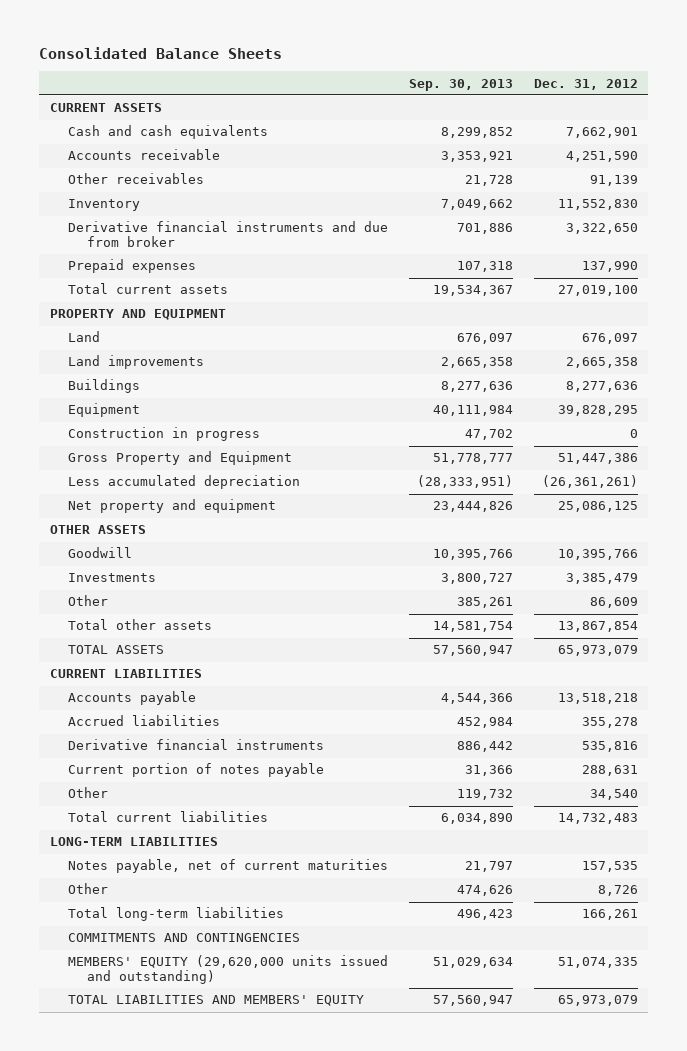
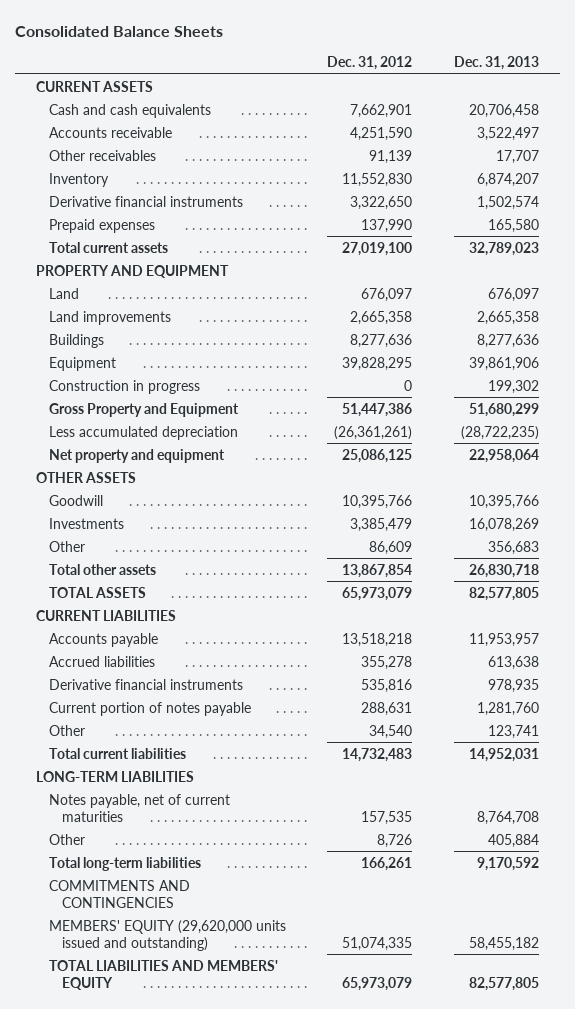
- | Sep. 30, 2013 | Dec. 31, 2012
+ | Dec. 31, 2012 | Dec. 31, 2013
- Derivative financial instruments and due from broker | 701,886 | 3,322,650
+ Derivative financial instruments | 3,322,650 | 1,502,574

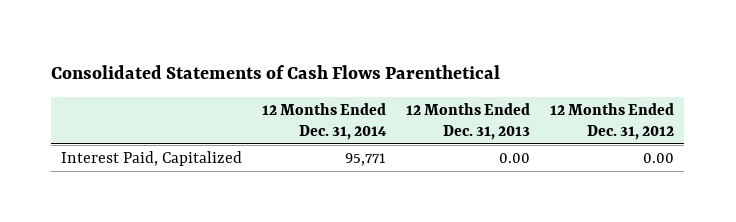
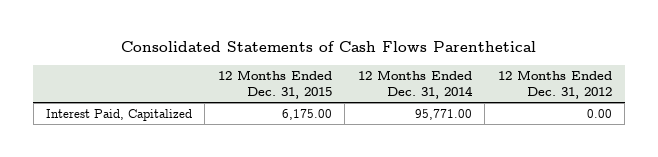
- | 12 Months Ended Dec. 31, 2014 | 12 Months Ended Dec. 31, 2013 | 12 Months Ended Dec. 31, 2012
+ | 12 Months Ended Dec. 31, 2015 | 12 Months Ended Dec. 31, 2014 | 12 Months Ended Dec. 31, 2012
- Interest Paid, Capitalized | 95,771 | 0.00 | 0.00
+ Interest Paid, Capitalized | 6,175.00 | 95,771.00 | 0.00

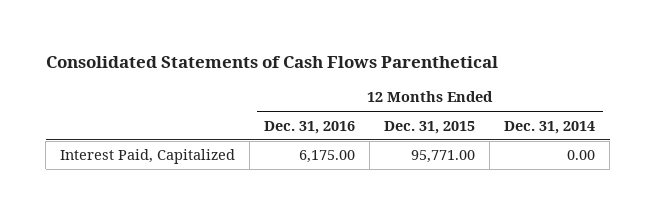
- | 12 Months Ended Dec. 31, 2015 | 12 Months Ended Dec. 31, 2014 | 12 Months Ended Dec. 31, 2012
+ | 12 Months Ended Dec. 31, 2016 | 12 Months Ended Dec. 31, 2015 | 12 Months Ended Dec. 31, 2014
- Interest Paid, Capitalized | 6,175.00 | 95,771.00 | 0.00
+ Interest Paid, Capitalized | 6,175.00 | 95,771.00 | 0.00

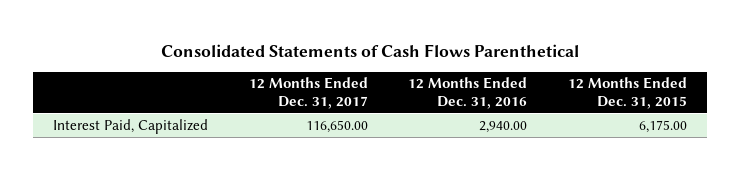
- | 12 Months Ended Dec. 31, 2016 | 12 Months Ended Dec. 31, 2015 | 12 Months Ended Dec. 31, 2014
+ | 12 Months Ended Dec. 31, 2017 | 12 Months Ended Dec. 31, 2016 | 12 Months Ended Dec. 31, 2015
- Interest Paid, Capitalized | 6,175.00 | 95,771.00 | 0.00
+ Interest Paid, Capitalized | 116,650.00 | 2,940.00 | 6,175.00

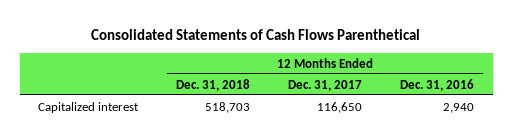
- | 12 Months Ended Dec. 31, 2017 | 12 Months Ended Dec. 31, 2016 | 12 Months Ended Dec. 31, 2015
+ | 12 Months Ended Dec. 31, 2018 | 12 Months Ended Dec. 31, 2017 | 12 Months Ended Dec. 31, 2016
- Interest Paid, Capitalized | 116,650.00 | 2,940.00 | 6,175.00
+ Capitalized interest | 518,703 | 116,650 | 2,940

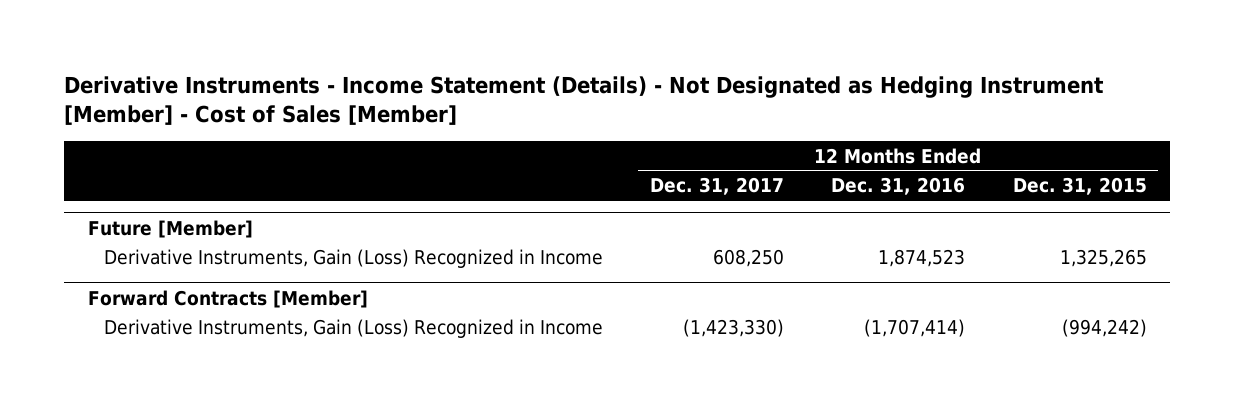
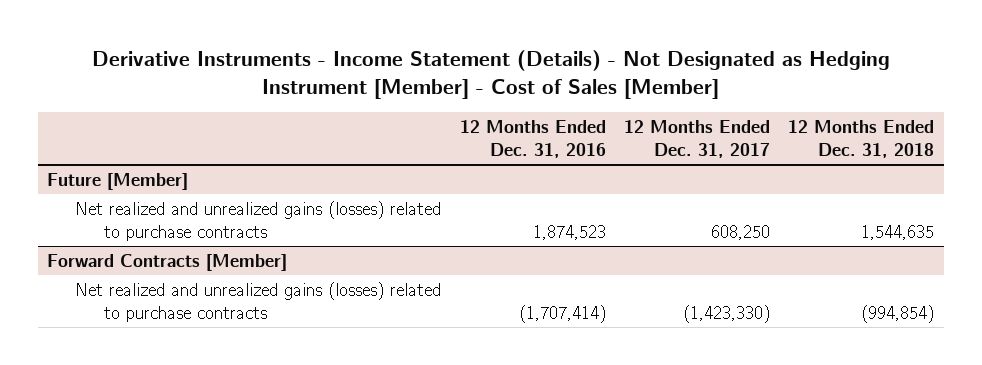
- | 12 Months Ended Dec. 31, 2017 | 12 Months Ended Dec. 31, 2016 | 12 Months Ended Dec. 31, 2015
+ | 12 Months Ended Dec. 31, 2016 | 12 Months Ended Dec. 31, 2017 | 12 Months Ended Dec. 31, 2018
@ Future [Member]
- Derivative Instruments, Gain (Loss) Recognized in Income | 608,250 | 1,874,523 | 1,325,265
+ Net realized and unrealized gains (losses) related to purchase contracts | 1,874,523 | 608,250 | 1,544,635
@ Forward Contracts [Member]
- Derivative Instruments, Gain (Loss) Recognized in Income | (1,423,330) | (1,707,414) | (994,242)
+ Net realized and unrealized gains (losses) related to purchase contracts | (1,707,414) | (1,423,330) | (994,854)

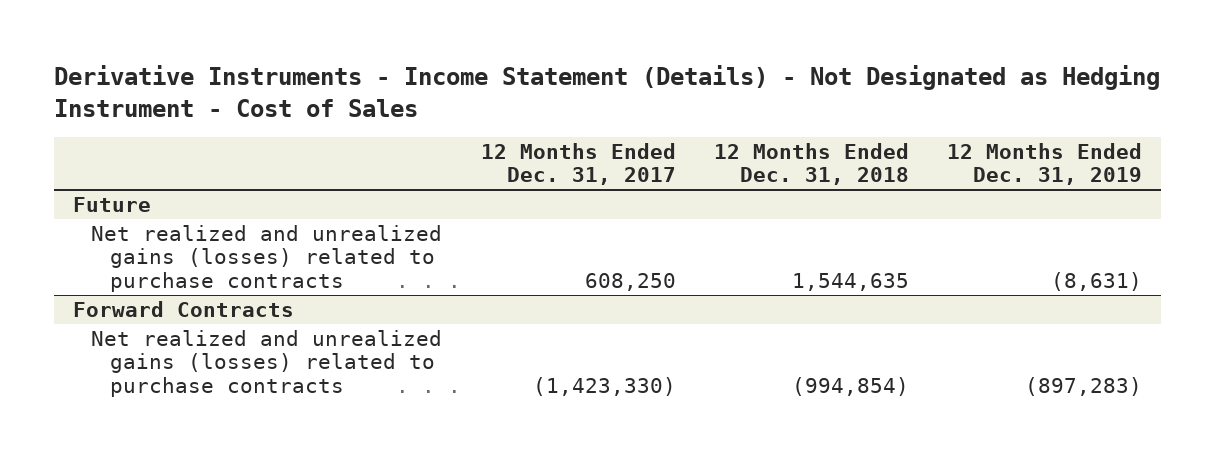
- Derivative Instruments - Income Statement (Details) - Not Designated as Hedging Instrument [Member] - Cost of Sales [Member]
+ Derivative Instruments - Income Statement (Details) - Not Designated as Hedging Instrument - Cost of Sales
- | 12 Months Ended Dec. 31, 2016 | 12 Months Ended Dec. 31, 2017 | 12 Months Ended Dec. 31, 2018
+ | 12 Months Ended Dec. 31, 2017 | 12 Months Ended Dec. 31, 2018 | 12 Months Ended Dec. 31, 2019
- Future [Member]
+ Future
- Forward Contracts [Member]
+ Forward Contracts

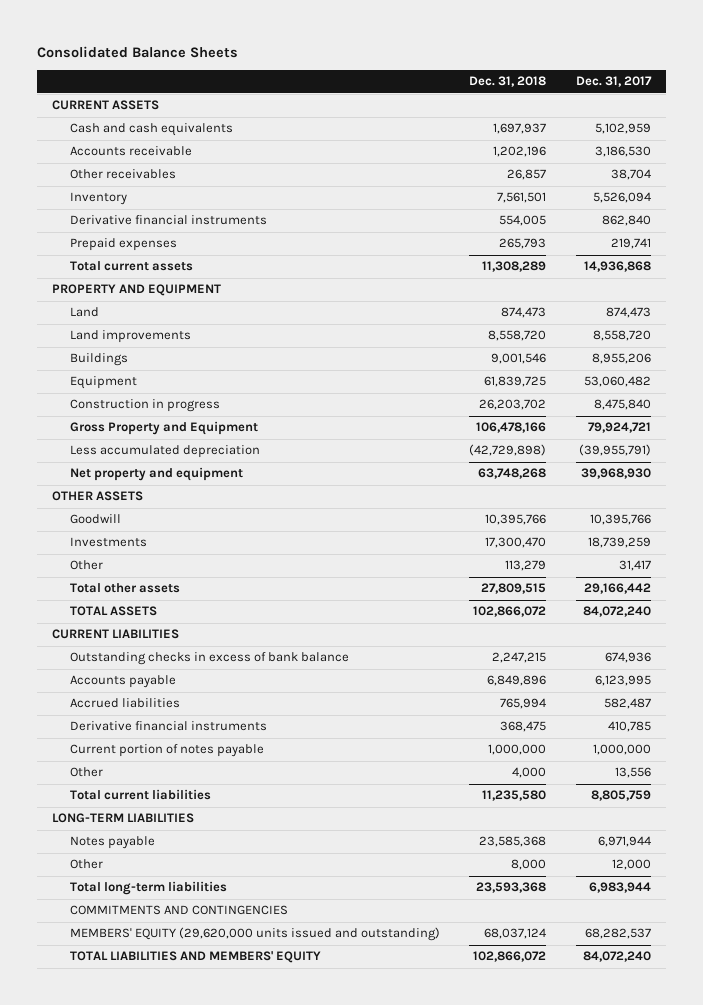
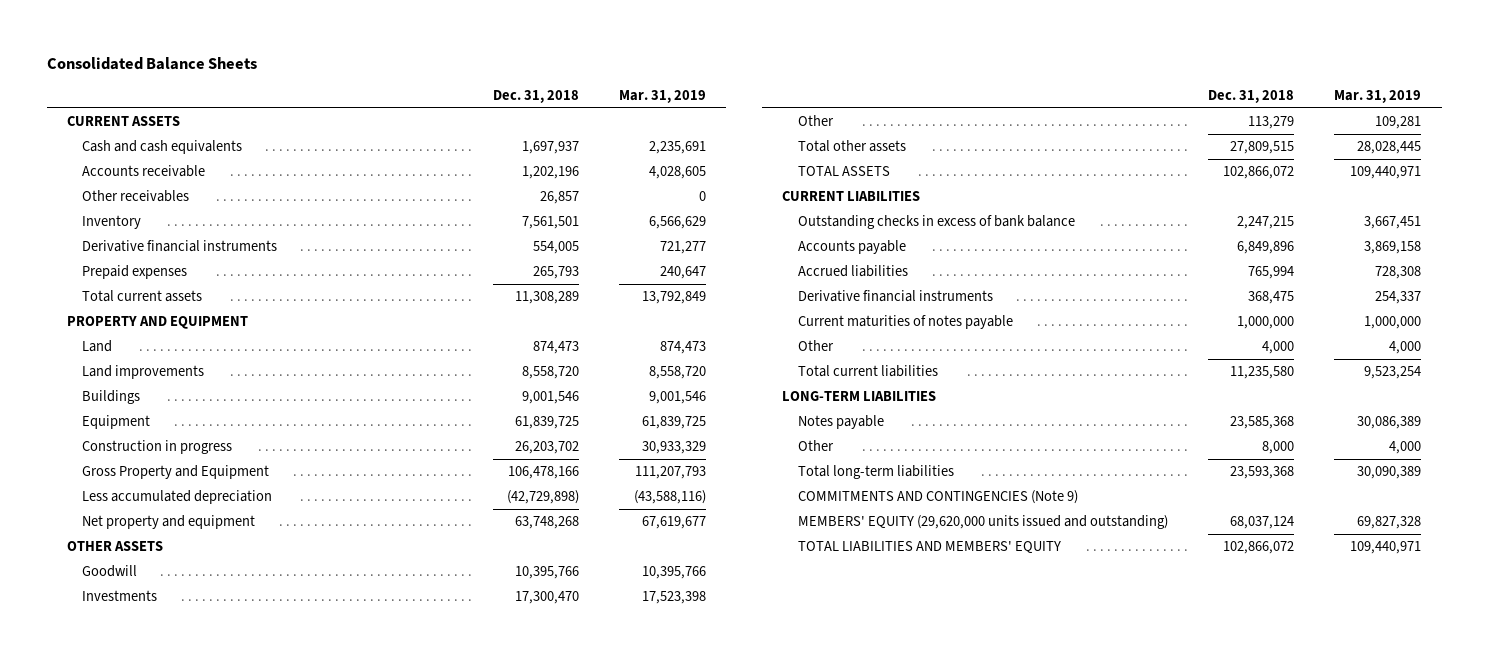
- | Dec. 31, 2018 | Dec. 31, 2017
+ | Dec. 31, 2018 | Mar. 31, 2019
- Current portion of notes payable | 1,000,000 | 1,000,000
+ Current maturities of notes payable | 1,000,000 | 1,000,000
- COMMITMENTS AND CONTINGENCIES
+ COMMITMENTS AND CONTINGENCIES (Note 9)

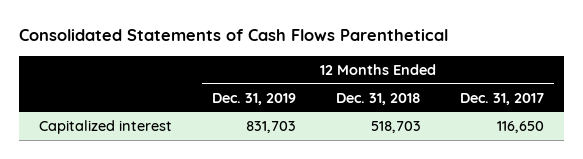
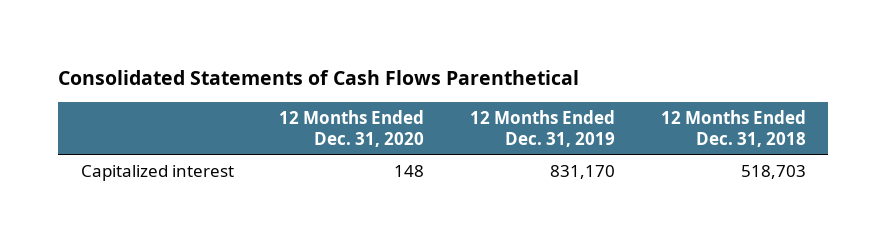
- | 12 Months Ended Dec. 31, 2019 | 12 Months Ended Dec. 31, 2018 | 12 Months Ended Dec. 31, 2017
+ | 12 Months Ended Dec. 31, 2020 | 12 Months Ended Dec. 31, 2019 | 12 Months Ended Dec. 31, 2018
- Capitalized interest | 831,703 | 518,703 | 116,650
+ Capitalized interest | 148 | 831,170 | 518,703

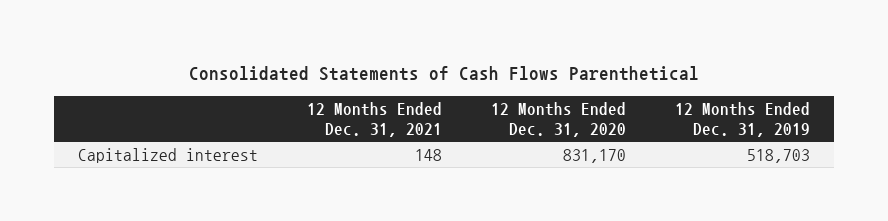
- | 12 Months Ended Dec. 31, 2020 | 12 Months Ended Dec. 31, 2019 | 12 Months Ended Dec. 31, 2018
+ | 12 Months Ended Dec. 31, 2021 | 12 Months Ended Dec. 31, 2020 | 12 Months Ended Dec. 31, 2019
- Capitalized interest | 148 | 831,170 | 518,703
+ Capitalized interest | 148 | 831,170 | 518,703

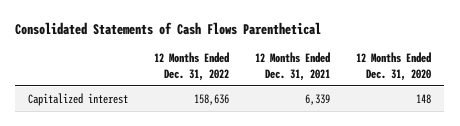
- | 12 Months Ended Dec. 31, 2021 | 12 Months Ended Dec. 31, 2020 | 12 Months Ended Dec. 31, 2019
+ | 12 Months Ended Dec. 31, 2022 | 12 Months Ended Dec. 31, 2021 | 12 Months Ended Dec. 31, 2020
- Capitalized interest | 148 | 831,170 | 518,703
+ Capitalized interest | 158,636 | 6,339 | 148

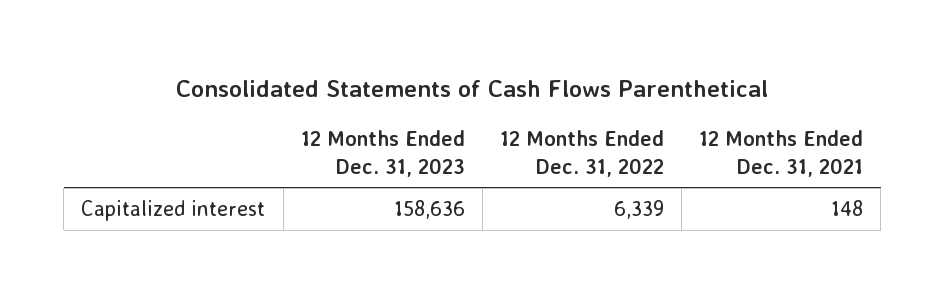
- | 12 Months Ended Dec. 31, 2022 | 12 Months Ended Dec. 31, 2021 | 12 Months Ended Dec. 31, 2020
+ | 12 Months Ended Dec. 31, 2023 | 12 Months Ended Dec. 31, 2022 | 12 Months Ended Dec. 31, 2021
- Capitalized interest | 158,636 | 6,339 | 148
+ Capitalized interest | 158,636 | 6,339 | 148

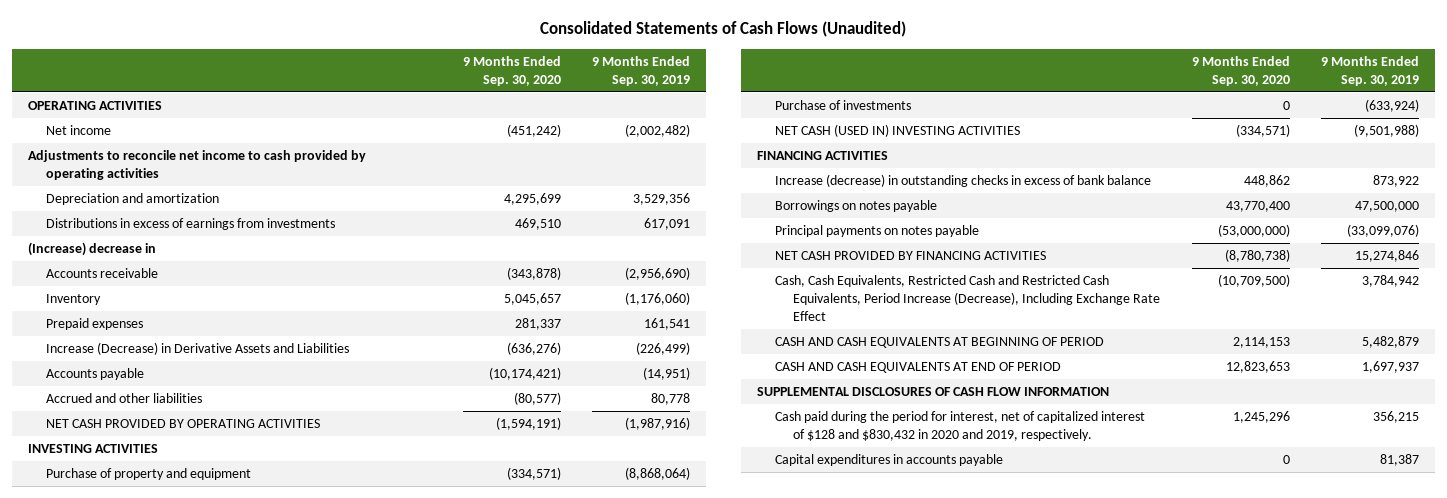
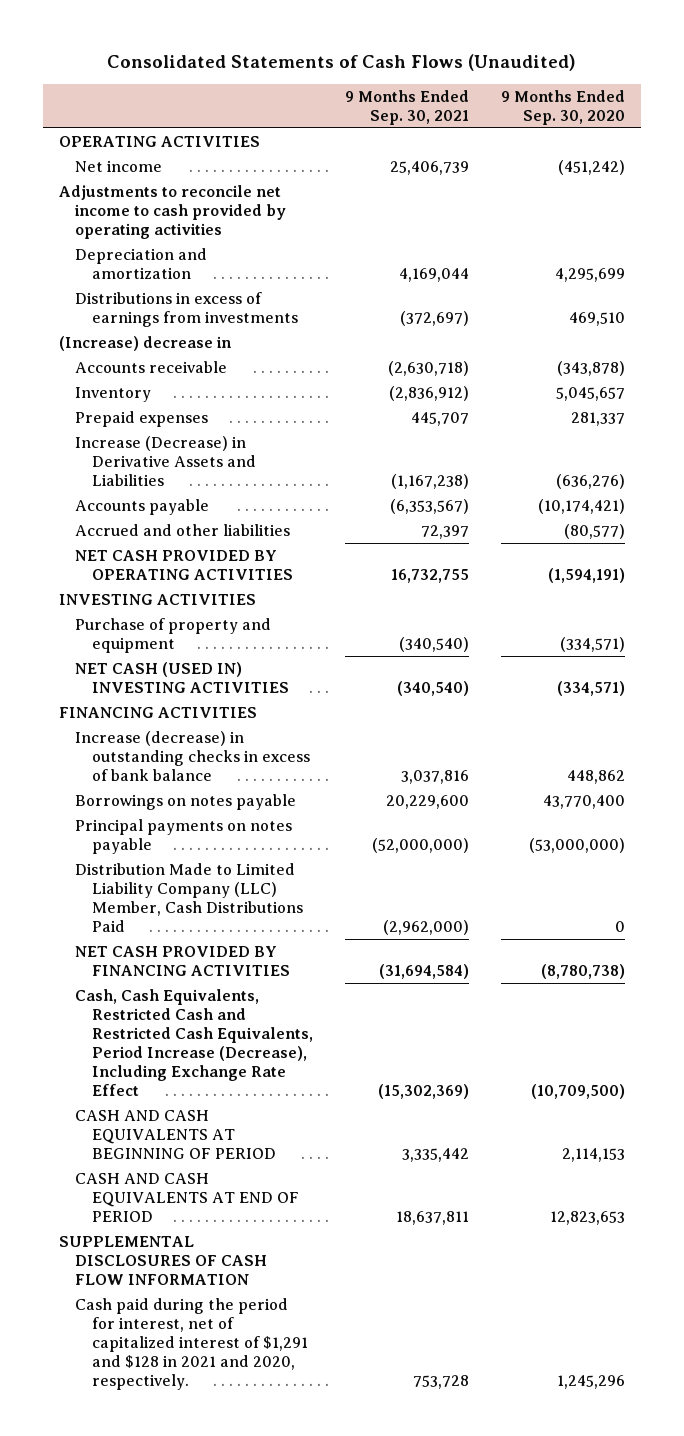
- | 9 Months Ended Sep. 30, 2020 | 9 Months Ended Sep. 30, 2019
+ | 9 Months Ended Sep. 30, 2021 | 9 Months Ended Sep. 30, 2020
- Purchase of investments | 0 | (633,924)
+ Distribution Made to Limited Liability Company (LLC) Member, Cash Distributions Paid | (2,962,000) | 0
- Cash paid during the period for interest, net of capitalized interest of $128 and $830,432 in 2020 and 2019, respectively. | 1,245,296 | 356,215
- Capital expenditures in accounts payable | 0 | 81,387
+ Cash paid during the period for interest, net of capitalized interest of $1,291 and $128 in 2021 and 2020, respectively. | 753,728 | 1,245,296

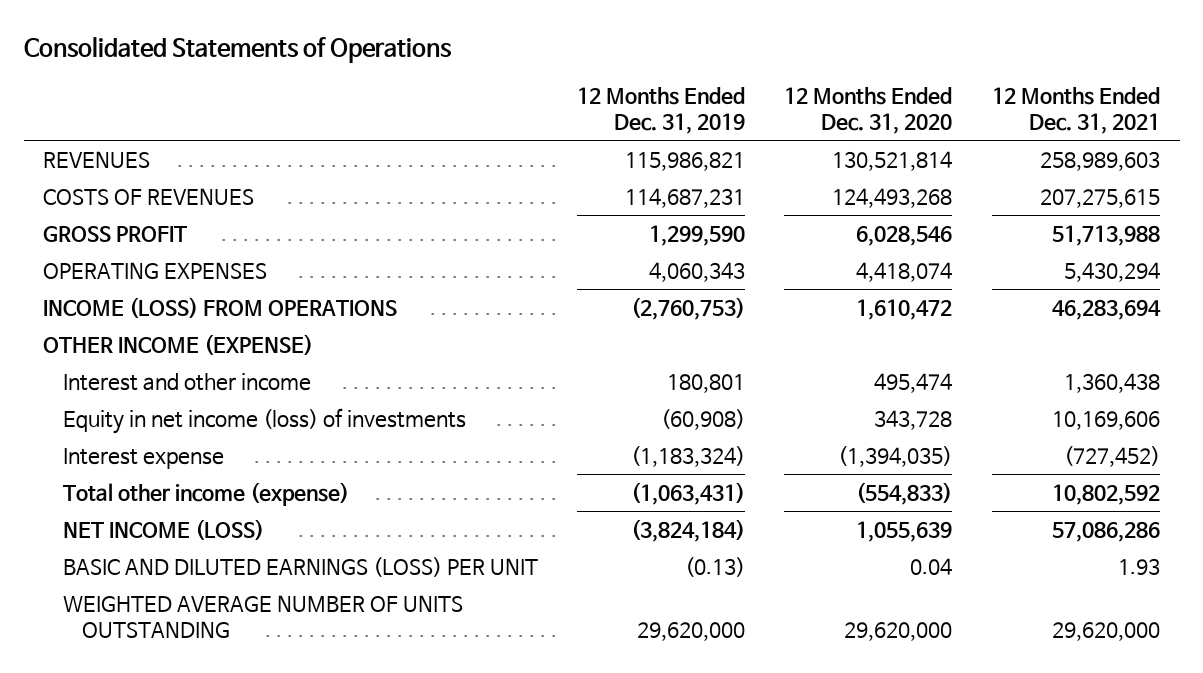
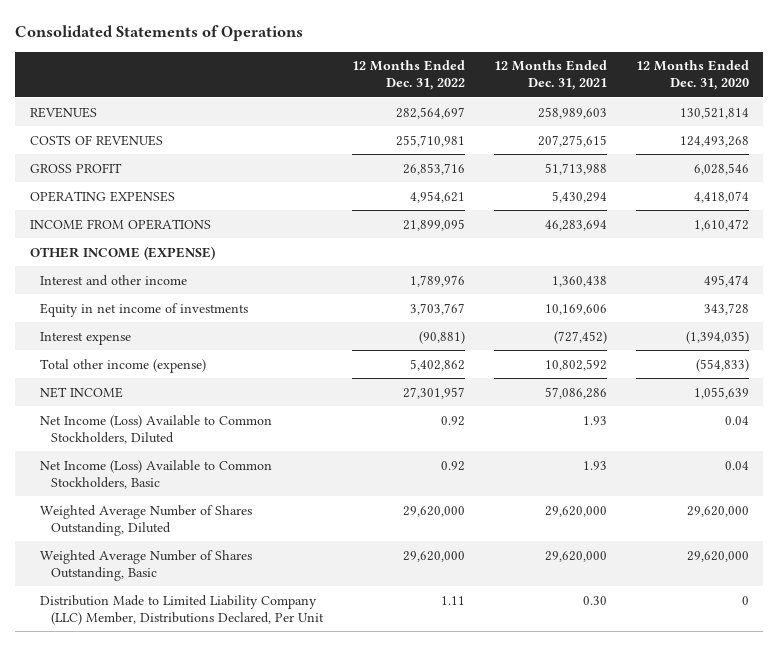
- | 12 Months Ended Dec. 31, 2019 | 12 Months Ended Dec. 31, 2020 | 12 Months Ended Dec. 31, 2021
+ | 12 Months Ended Dec. 31, 2022 | 12 Months Ended Dec. 31, 2021 | 12 Months Ended Dec. 31, 2020
- INCOME (LOSS) FROM OPERATIONS | (2,760,753) | 1,610,472 | 46,283,694
+ INCOME FROM OPERATIONS | 21,899,095 | 46,283,694 | 1,610,472
- Equity in net income (loss) of investments | (60,908) | 343,728 | 10,169,606
+ Equity in net income of investments | 3,703,767 | 10,169,606 | 343,728
- NET INCOME (LOSS) | (3,824,184) | 1,055,639 | 57,086,286
- BASIC AND DILUTED EARNINGS (LOSS) PER UNIT | (0.13) | 0.04 | 1.93
- WEIGHTED AVERAGE NUMBER OF UNITS OUTSTANDING | 29,620,000 | 29,620,000 | 29,620,000
+ NET INCOME | 27,301,957 | 57,086,286 | 1,055,639
+ Net Income (Loss) Available to Common Stockholders, Diluted | 0.92 | 1.93 | 0.04
+ Net Income (Loss) Available to Common Stockholders, Basic | 0.92 | 1.93 | 0.04
+ Weighted Average Number of Shares Outstanding, Diluted | 29,620,000 | 29,620,000 | 29,620,000
+ Weighted Average Number of Shares Outstanding, Basic | 29,620,000 | 29,620,000 | 29,620,000
+ Distribution Made to Limited Liability Company (LLC) Member, Distributions Declared, Per Unit | 1.11 | 0.30 | 0

